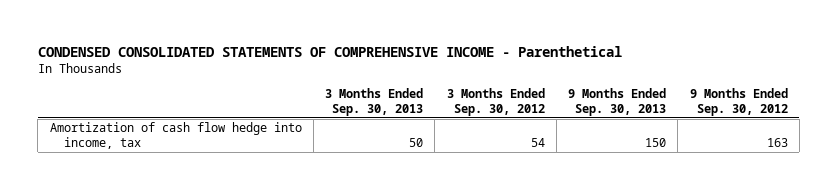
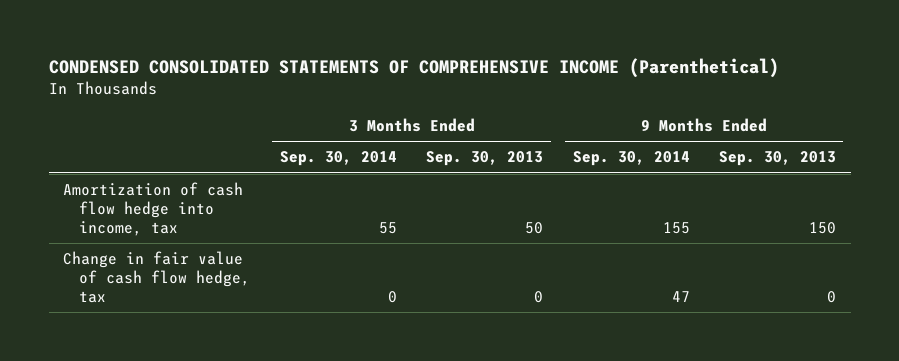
- CONDENSED CONSOLIDATED STATEMENTS OF COMPREHENSIVE INCOME - Parenthetical
+ CONDENSED CONSOLIDATED STATEMENTS OF COMPREHENSIVE INCOME (Parenthetical)
- | 3 Months Ended Sep. 30, 2013 | 3 Months Ended Sep. 30, 2012 | 9 Months Ended Sep. 30, 2013 | 9 Months Ended Sep. 30, 2012
+ | 3 Months Ended Sep. 30, 2014 | 3 Months Ended Sep. 30, 2013 | 9 Months Ended Sep. 30, 2014 | 9 Months Ended Sep. 30, 2013
+ Change in fair value of cash flow hedge, tax | 0 | 0 | 47 | 0

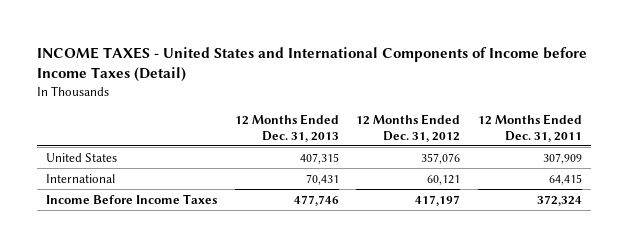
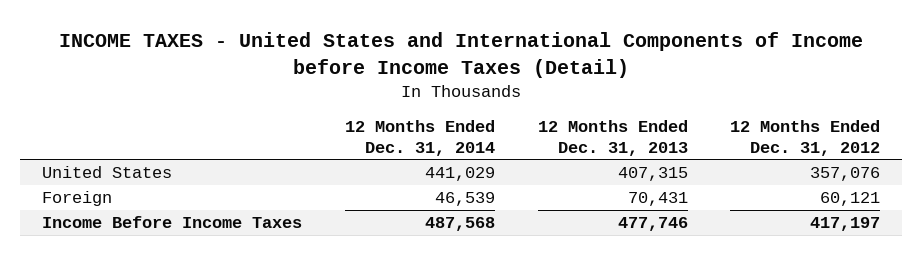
- | 12 Months Ended Dec. 31, 2013 | 12 Months Ended Dec. 31, 2012 | 12 Months Ended Dec. 31, 2011
+ | 12 Months Ended Dec. 31, 2014 | 12 Months Ended Dec. 31, 2013 | 12 Months Ended Dec. 31, 2012
- International | 70,431 | 60,121 | 64,415
+ Foreign | 46,539 | 70,431 | 60,121

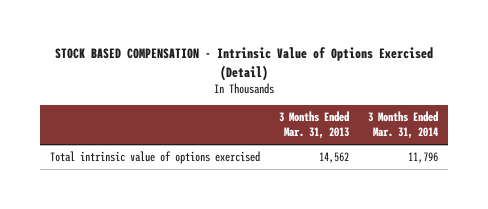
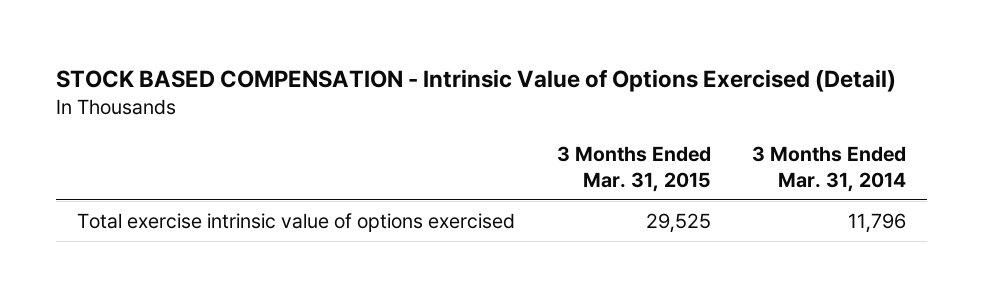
- | 3 Months Ended Mar. 31, 2013 | 3 Months Ended Mar. 31, 2014
+ | 3 Months Ended Mar. 31, 2015 | 3 Months Ended Mar. 31, 2014
- Total intrinsic value of options exercised | 14,562 | 11,796
+ Total exercise intrinsic value of options exercised | 29,525 | 11,796

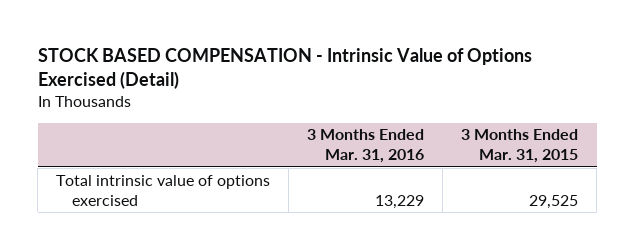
- | 3 Months Ended Mar. 31, 2015 | 3 Months Ended Mar. 31, 2014
+ | 3 Months Ended Mar. 31, 2016 | 3 Months Ended Mar. 31, 2015
- Total exercise intrinsic value of options exercised | 29,525 | 11,796
+ Total intrinsic value of options exercised | 13,229 | 29,525

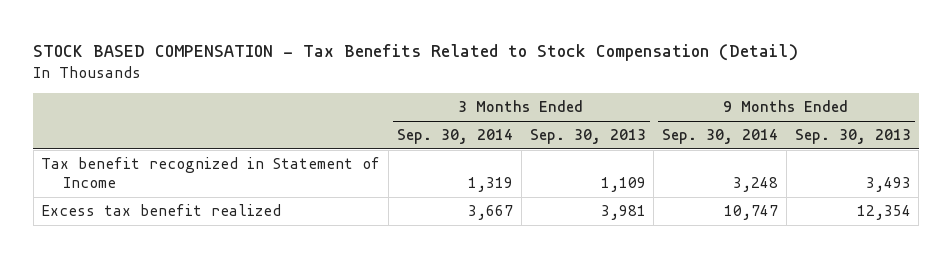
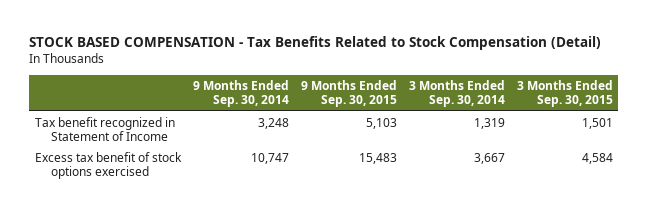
- | 3 Months Ended Sep. 30, 2014 | 3 Months Ended Sep. 30, 2013 | 9 Months Ended Sep. 30, 2014 | 9 Months Ended Sep. 30, 2013
+ | 9 Months Ended Sep. 30, 2014 | 9 Months Ended Sep. 30, 2015 | 3 Months Ended Sep. 30, 2014 | 3 Months Ended Sep. 30, 2015
- Excess tax benefit realized | 3,667 | 3,981 | 10,747 | 12,354
+ Excess tax benefit of stock options exercised | 10,747 | 15,483 | 3,667 | 4,584

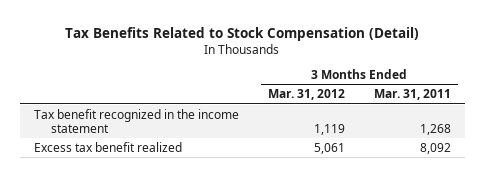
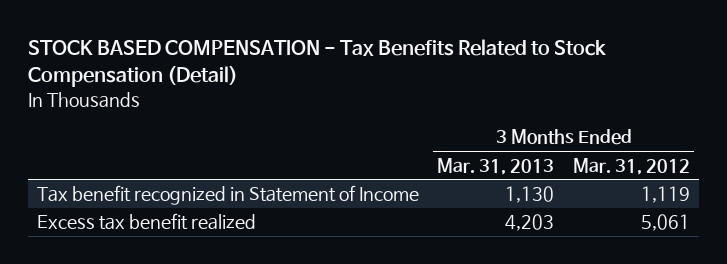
- Tax Benefits Related to Stock Compensation (Detail)
+ STOCK BASED COMPENSATION - Tax Benefits Related to Stock Compensation (Detail)
- | 3 Months Ended Mar. 31, 2012 | 3 Months Ended Mar. 31, 2011
+ | 3 Months Ended Mar. 31, 2013 | 3 Months Ended Mar. 31, 2012
- Tax benefit recognized in the income statement | 1,119 | 1,268
+ Tax benefit recognized in Statement of Income | 1,130 | 1,119

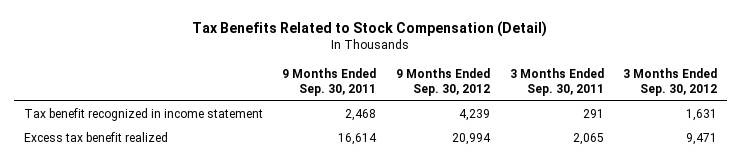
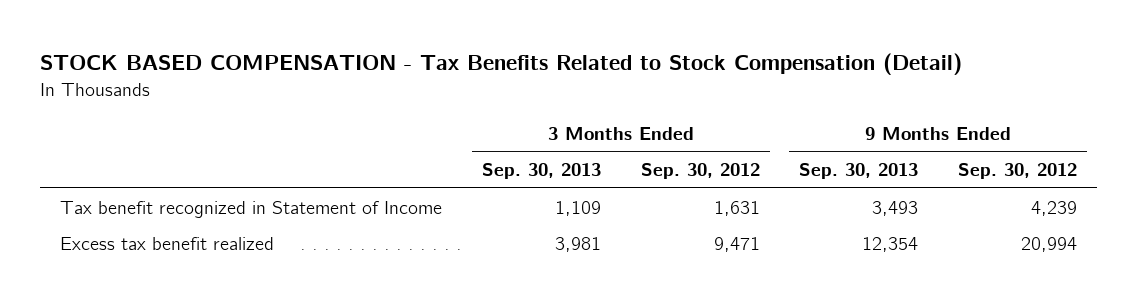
- Tax Benefits Related to Stock Compensation (Detail)
+ STOCK BASED COMPENSATION - Tax Benefits Related to Stock Compensation (Detail)
- | 9 Months Ended Sep. 30, 2011 | 9 Months Ended Sep. 30, 2012 | 3 Months Ended Sep. 30, 2011 | 3 Months Ended Sep. 30, 2012
+ | 3 Months Ended Sep. 30, 2013 | 3 Months Ended Sep. 30, 2012 | 9 Months Ended Sep. 30, 2013 | 9 Months Ended Sep. 30, 2012
- Tax benefit recognized in income statement | 2,468 | 4,239 | 291 | 1,631
+ Tax benefit recognized in Statement of Income | 1,109 | 1,631 | 3,493 | 4,239

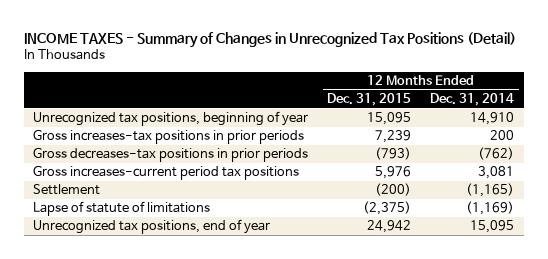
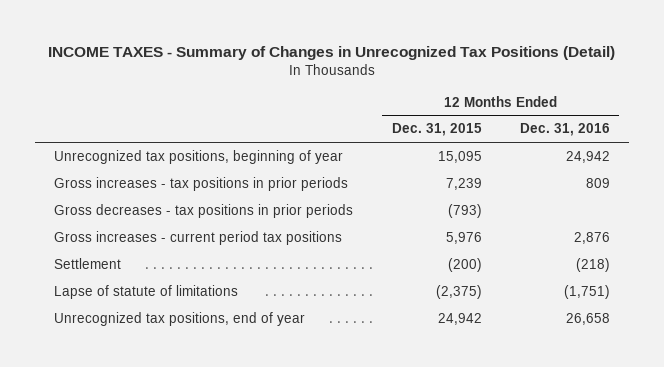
- | 12 Months Ended Dec. 31, 2015 | 12 Months Ended Dec. 31, 2014
+ | 12 Months Ended Dec. 31, 2015 | 12 Months Ended Dec. 31, 2016
- Gross increases-tax positions in prior periods | 7,239 | 200
- Gross decreases-tax positions in prior periods | (793) | (762)
- Gross increases-current period tax positions | 5,976 | 3,081
+ Gross increases - tax positions in prior periods | 7,239 | 809
+ Gross decreases - tax positions in prior periods | (793) |
+ Gross increases - current period tax positions | 5,976 | 2,876

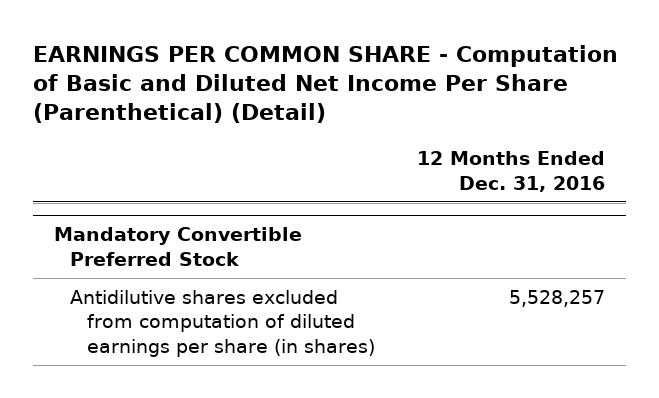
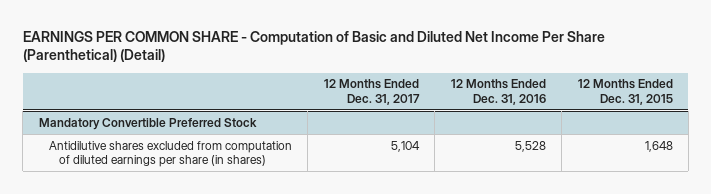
- | 12 Months Ended Dec. 31, 2016
+ | 12 Months Ended Dec. 31, 2017 | 12 Months Ended Dec. 31, 2016 | 12 Months Ended Dec. 31, 2015
@ Mandatory Convertible Preferred Stock
- Antidilutive shares excluded from computation of diluted earnings per share (in shares) | 5,528,257
+ Antidilutive shares excluded from computation of diluted earnings per share (in shares) | 5,104 | 5,528 | 1,648

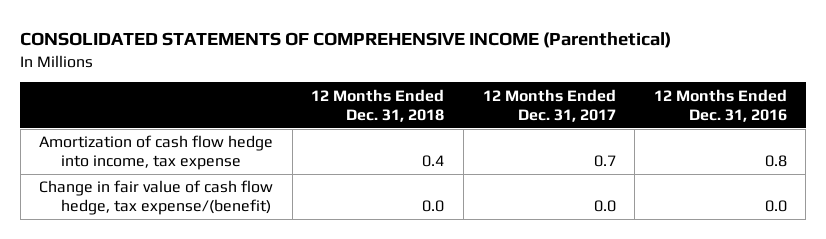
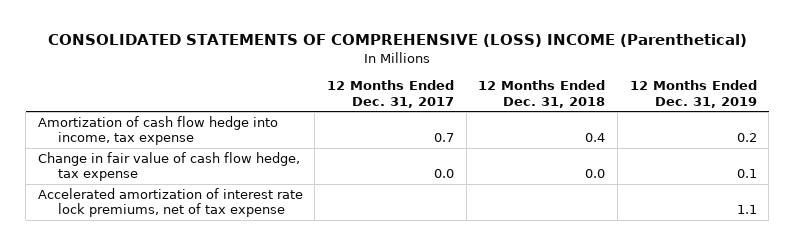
- CONSOLIDATED STATEMENTS OF COMPREHENSIVE INCOME (Parenthetical)
+ CONSOLIDATED STATEMENTS OF COMPREHENSIVE (LOSS) INCOME (Parenthetical)
- | 12 Months Ended Dec. 31, 2018 | 12 Months Ended Dec. 31, 2017 | 12 Months Ended Dec. 31, 2016
+ | 12 Months Ended Dec. 31, 2017 | 12 Months Ended Dec. 31, 2018 | 12 Months Ended Dec. 31, 2019
- Change in fair value of cash flow hedge, tax expense/(benefit) | 0.0 | 0.0 | 0.0
+ Change in fair value of cash flow hedge, tax expense | 0.0 | 0.0 | 0.1
+ Accelerated amortization of interest rate lock premiums, net of tax expense | | | 1.1

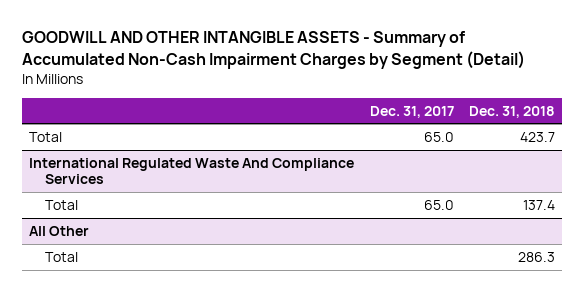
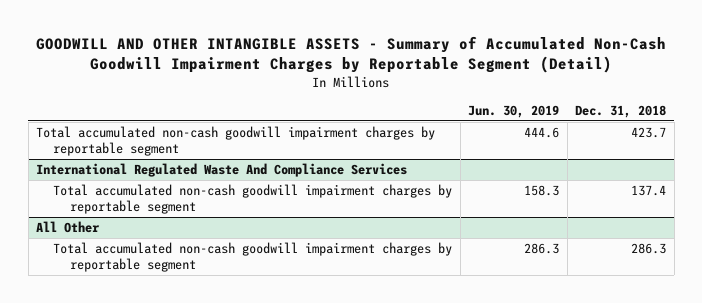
- GOODWILL AND OTHER INTANGIBLE ASSETS - Summary of Accumulated Non-Cash Impairment Charges by Segment (Detail)
+ GOODWILL AND OTHER INTANGIBLE ASSETS - Summary of Accumulated Non-Cash Goodwill Impairment Charges by Reportable Segment (Detail)
- | Dec. 31, 2017 | Dec. 31, 2018
+ | Jun. 30, 2019 | Dec. 31, 2018
- Total | 65.0 | 423.7
+ Total accumulated non-cash goodwill impairment charges by reportable segment | 444.6 | 423.7
@ International Regulated Waste And Compliance Services
- Total | 65.0 | 137.4
+ Total accumulated non-cash goodwill impairment charges by reportable segment | 158.3 | 137.4
@ All Other
- Total | | 286.3
+ Total accumulated non-cash goodwill impairment charges by reportable segment | 286.3 | 286.3

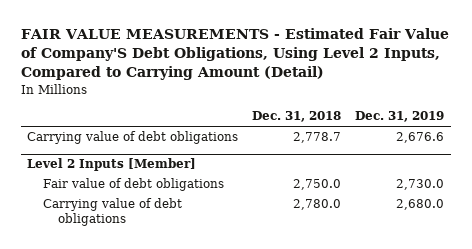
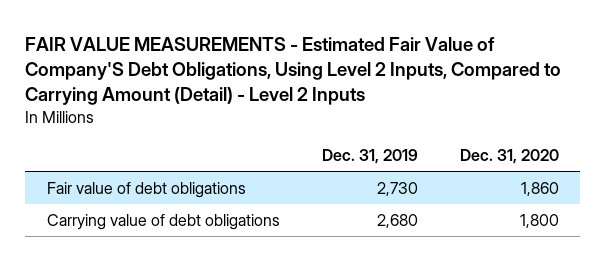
- FAIR VALUE MEASUREMENTS - Estimated Fair Value of Company'S Debt Obligations, Using Level 2 Inputs, Compared to Carrying Amount (Detail)
+ FAIR VALUE MEASUREMENTS - Estimated Fair Value of Company'S Debt Obligations, Using Level 2 Inputs, Compared to Carrying Amount (Detail) - Level 2 Inputs
- | Dec. 31, 2018 | Dec. 31, 2019
+ | Dec. 31, 2019 | Dec. 31, 2020
- Carrying value of debt obligations | 2,778.7 | 2,676.6
- Level 2 Inputs [Member]
- Fair value of debt obligations | 2,750.0 | 2,730.0
- Carrying value of debt obligations | 2,780.0 | 2,680.0
+ Fair value of debt obligations | 2,730 | 1,860
+ Carrying value of debt obligations | 2,680 | 1,800

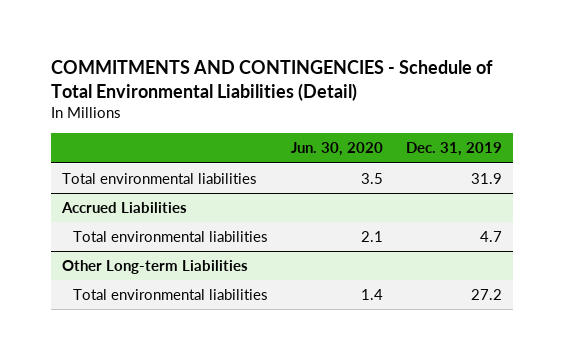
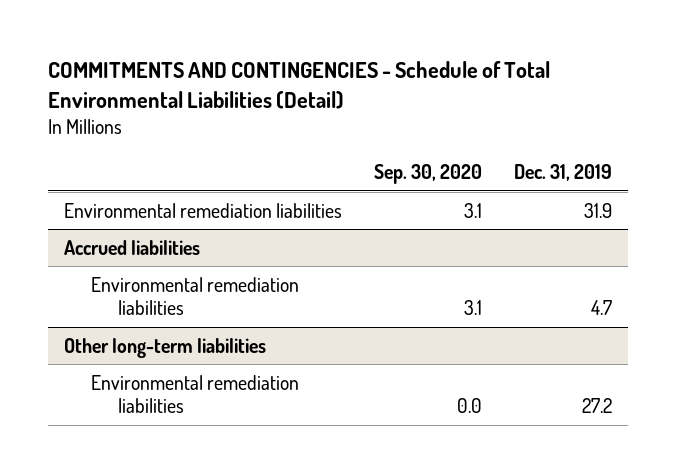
- | Jun. 30, 2020 | Dec. 31, 2019
+ | Sep. 30, 2020 | Dec. 31, 2019
- Total environmental liabilities | 3.5 | 31.9
- Accrued Liabilities
- Total environmental liabilities | 2.1 | 4.7
- Other Long-term Liabilities
- Total environmental liabilities | 1.4 | 27.2
+ Environmental remediation liabilities | 3.1 | 31.9
+ Accrued liabilities
+ Environmental remediation liabilities | 3.1 | 4.7
+ Other long-term liabilities
+ Environmental remediation liabilities | 0.0 | 27.2

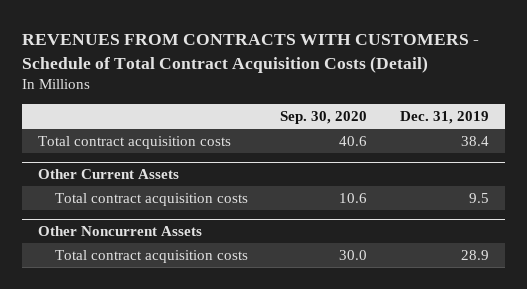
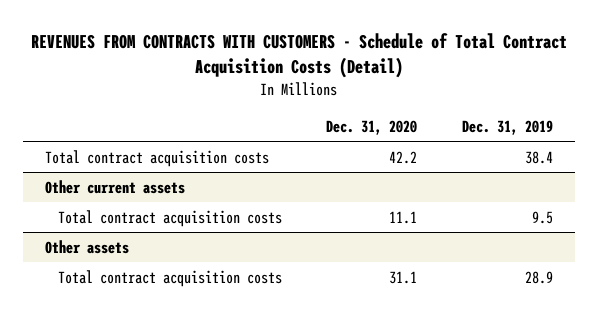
- | Sep. 30, 2020 | Dec. 31, 2019
+ | Dec. 31, 2020 | Dec. 31, 2019
- Other Current Assets
+ Other current assets
- Other Noncurrent Assets
+ Other assets

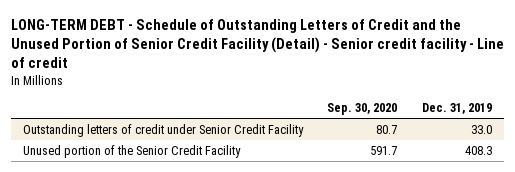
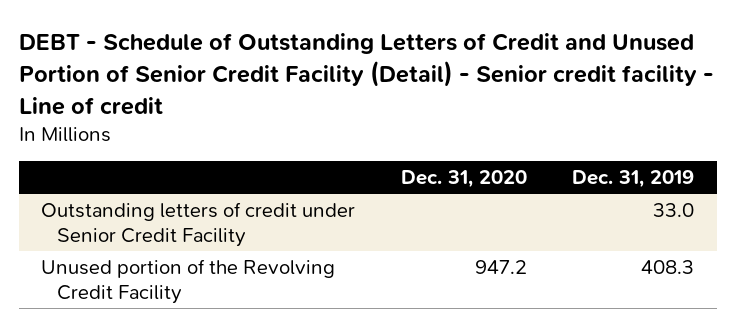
- LONG-TERM DEBT - Schedule of Outstanding Letters of Credit and the Unused Portion of Senior Credit Facility (Detail) - Senior credit facility - Line of credit
+ DEBT - Schedule of Outstanding Letters of Credit and Unused Portion of Senior Credit Facility (Detail) - Senior credit facility - Line of credit
- | Sep. 30, 2020 | Dec. 31, 2019
+ | Dec. 31, 2020 | Dec. 31, 2019
- Unused portion of the Senior Credit Facility | 591.7 | 408.3
+ Unused portion of the Revolving Credit Facility | 947.2 | 408.3

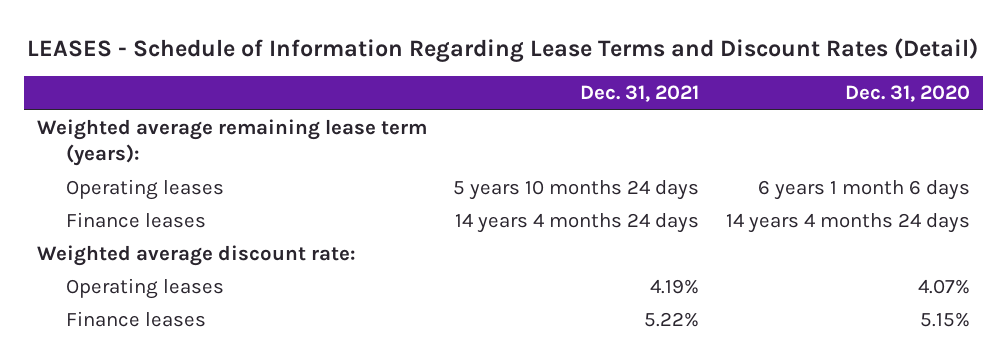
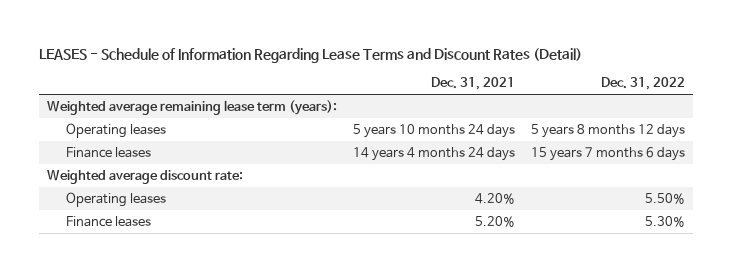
- | Dec. 31, 2021 | Dec. 31, 2020
+ | Dec. 31, 2021 | Dec. 31, 2022
- Operating leases | 4.19% | 4.07%
- Finance leases | 5.22% | 5.15%
+ Operating leases | 4.20% | 5.50%
+ Finance leases | 5.20% | 5.30%

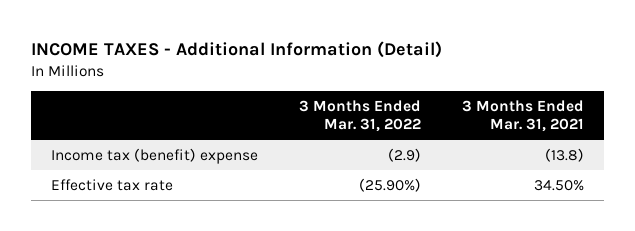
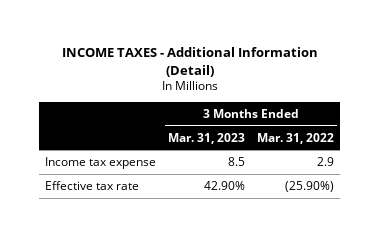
- | 3 Months Ended Mar. 31, 2022 | 3 Months Ended Mar. 31, 2021
+ | 3 Months Ended Mar. 31, 2023 | 3 Months Ended Mar. 31, 2022
- Income tax (benefit) expense | (2.9) | (13.8)
+ Income tax expense | 8.5 | 2.9

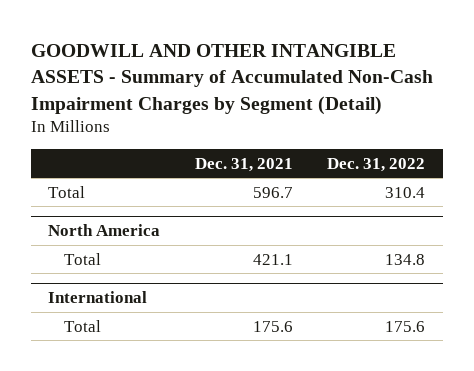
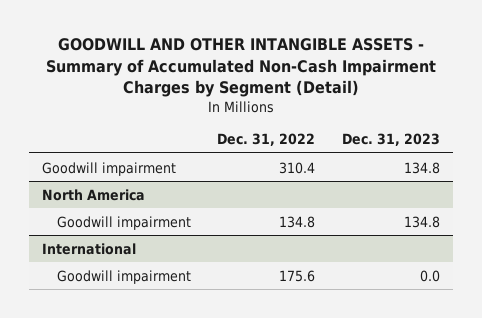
- | Dec. 31, 2021 | Dec. 31, 2022
+ | Dec. 31, 2022 | Dec. 31, 2023
- Total | 596.7 | 310.4
+ Goodwill impairment | 310.4 | 134.8
@ North America
- Total | 421.1 | 134.8
+ Goodwill impairment | 134.8 | 134.8
@ International
- Total | 175.6 | 175.6
+ Goodwill impairment | 175.6 | 0.0

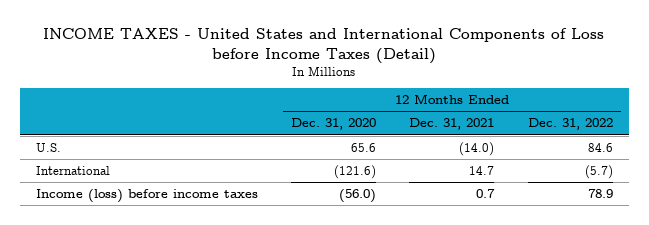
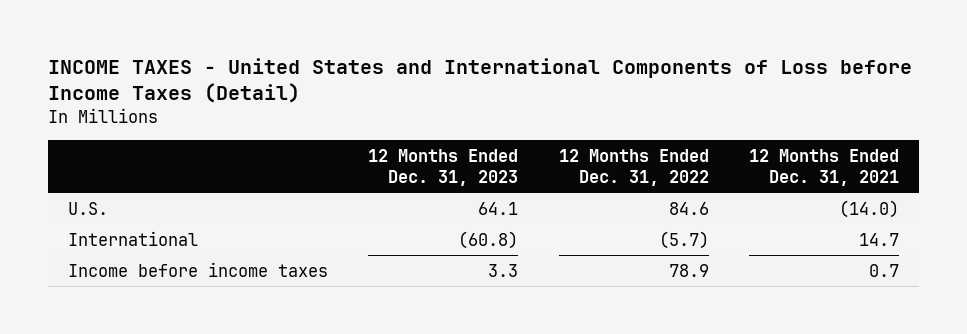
- | 12 Months Ended Dec. 31, 2020 | 12 Months Ended Dec. 31, 2021 | 12 Months Ended Dec. 31, 2022
+ | 12 Months Ended Dec. 31, 2023 | 12 Months Ended Dec. 31, 2022 | 12 Months Ended Dec. 31, 2021
- Income (loss) before income taxes | (56.0) | 0.7 | 78.9
+ Income before income taxes | 3.3 | 78.9 | 0.7

